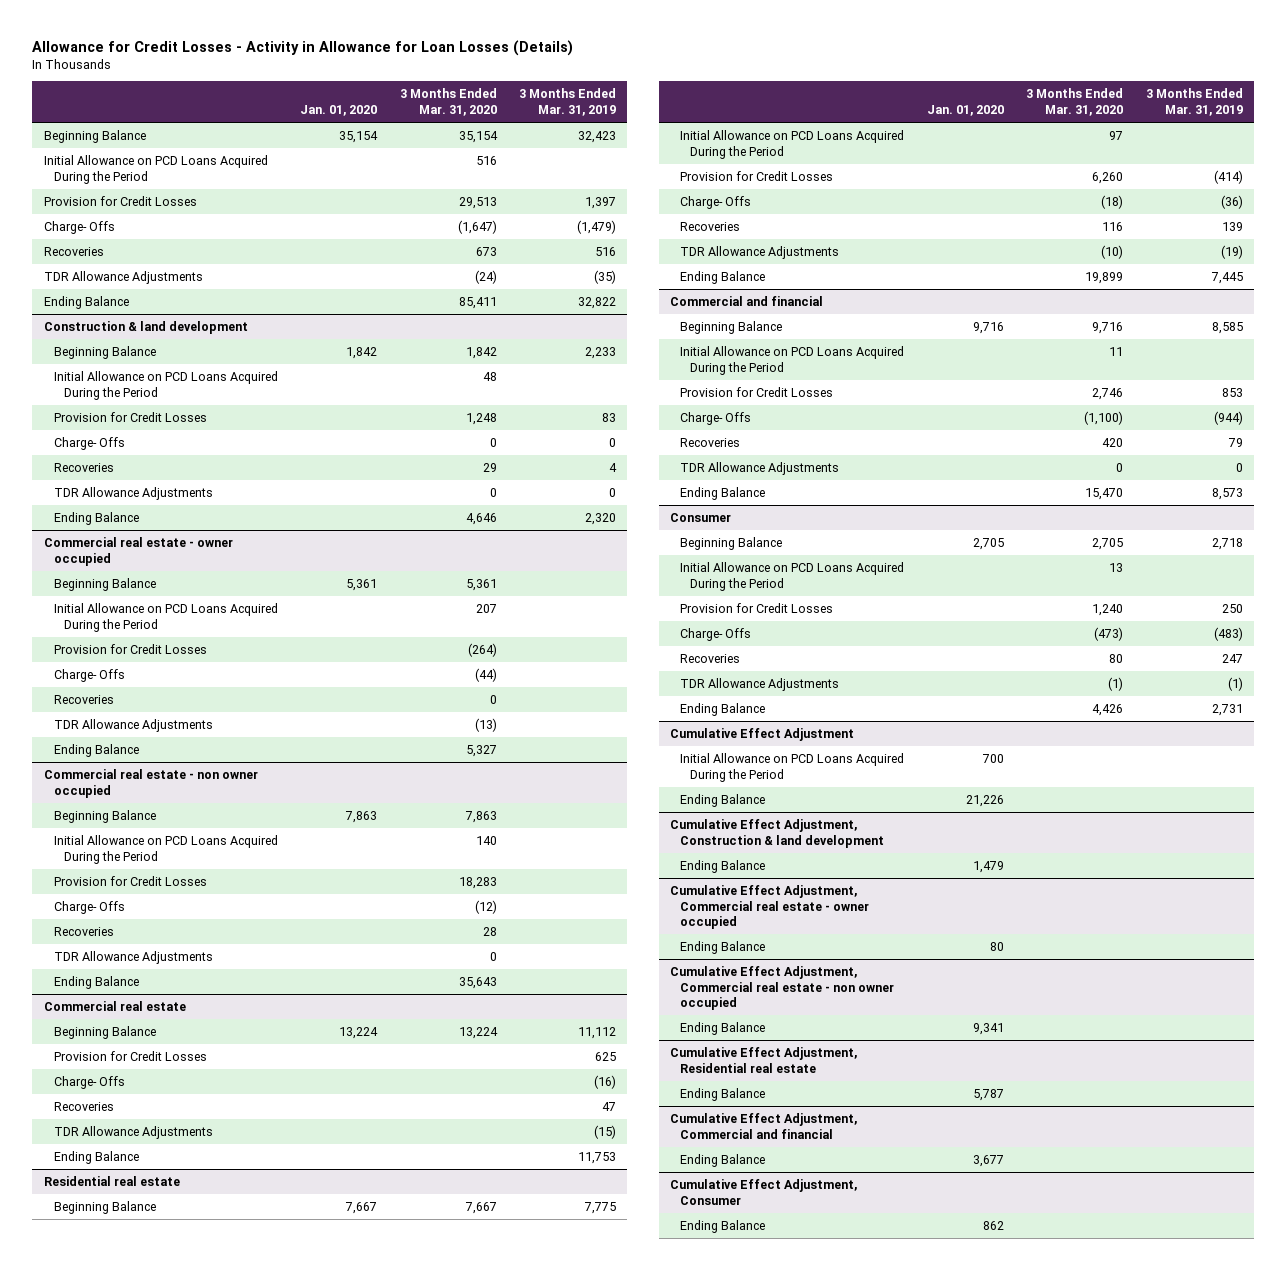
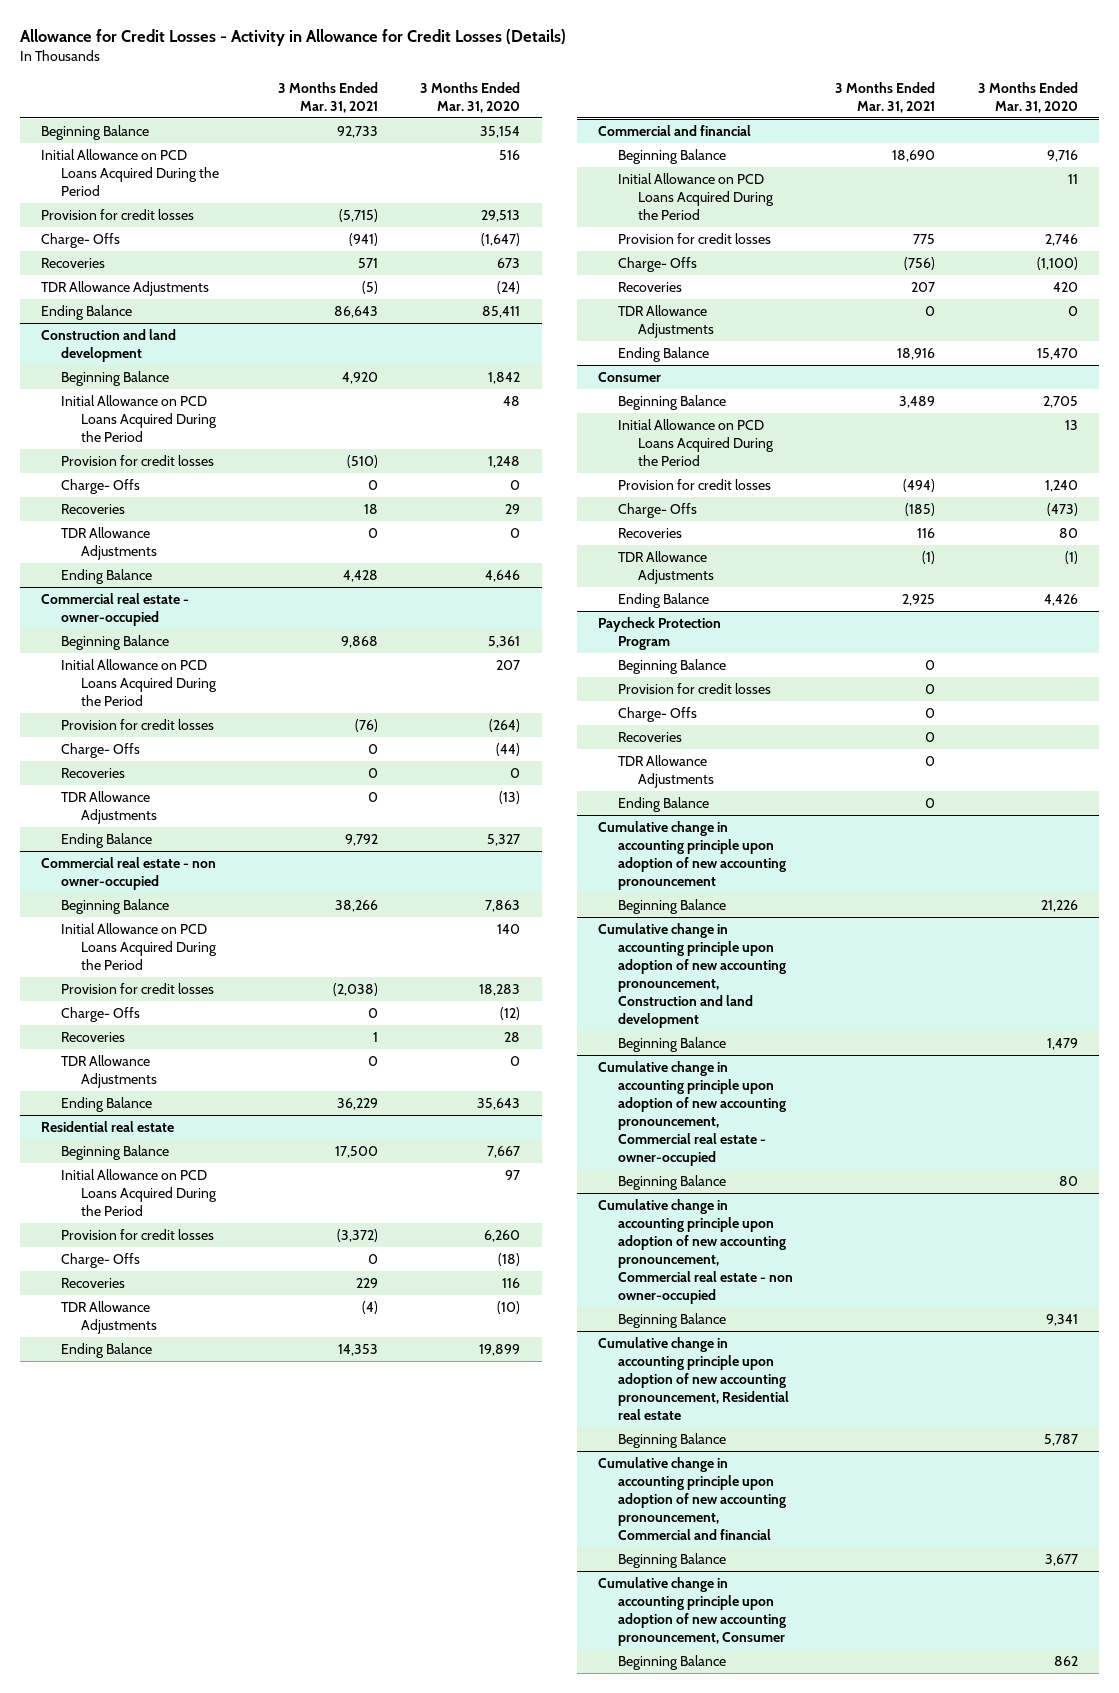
- Allowance for Credit Losses - Activity in Allowance for Loan Losses (Details)
+ Allowance for Credit Losses - Activity in Allowance for Credit Losses (Details)
- | Jan. 01, 2020 | 3 Months Ended Mar. 31, 2020 | 3 Months Ended Mar. 31, 2019
+ | 3 Months Ended Mar. 31, 2021 | 3 Months Ended Mar. 31, 2020
- Provision for Credit Losses | | 29,513 | 1,397
+ Provision for credit losses | (5,715) | 29,513
- Construction & land development
+ Construction and land development
- Provision for Credit Losses | | 1,248 | 83
+ Provision for credit losses | (510) | 1,248
- Commercial real estate - owner occupied
+ Commercial real estate - owner-occupied
- Provision for Credit Losses | | (264) |
+ Provision for credit losses | (76) | (264)
- Commercial real estate - non owner occupied
+ Commercial real estate - non owner-occupied
- Provision for Credit Losses | | 18,283 |
+ Provision for credit losses | (2,038) | 18,283
- Commercial real estate
- Beginning Balance | 13,224 | 13,224 | 11,112
- Provision for Credit Losses | | | 625
- Charge- Offs | | | (16)
- Recoveries | | | 47
- TDR Allowance Adjustments | | | (15)
- Ending Balance | | | 11,753
@ Residential real estate
- Provision for Credit Losses | | 6,260 | (414)
+ Provision for credit losses | (3,372) | 6,260
@ Commercial and financial
- Provision for Credit Losses | | 2,746 | 853
+ Provision for credit losses | 775 | 2,746
@ Consumer
- Provision for Credit Losses | | 1,240 | 250
+ Provision for credit losses | (494) | 1,240
- Cumulative Effect Adjustment
- Initial Allowance on PCD Loans Acquired During the Period | 700 | |
- Ending Balance | 21,226 | |
- Cumulative Effect Adjustment, Construction & land development
- Ending Balance | 1,479 | |
- Cumulative Effect Adjustment, Commercial real estate - owner occupied
- Ending Balance | 80 | |
- Cumulative Effect Adjustment, Commercial real estate - non owner occupied
- Ending Balance | 9,341 | |
- Cumulative Effect Adjustment, Residential real estate
- Ending Balance | 5,787 | |
- Cumulative Effect Adjustment, Commercial and financial
- Ending Balance | 3,677 | |
- Cumulative Effect Adjustment, Consumer
+ Paycheck Protection Program
+ Beginning Balance | 0 |
+ Provision for credit losses | 0 |
+ Charge- Offs | 0 |
+ Recoveries | 0 |
+ TDR Allowance Adjustments | 0 |
+ Cumulative change in accounting principle upon adoption of new accounting pronouncement
+ Beginning Balance | | 21,226
+ Cumulative change in accounting principle upon adoption of new accounting pronouncement, Construction and land development
+ Beginning Balance | | 1,479
+ Cumulative change in accounting principle upon adoption of new accounting pronouncement, Commercial real estate - owner-occupied
+ Beginning Balance | | 80
+ Cumulative change in accounting principle upon adoption of new accounting pronouncement, Commercial real estate - non owner-occupied
+ Beginning Balance | | 9,341
+ Cumulative change in accounting principle upon adoption of new accounting pronouncement, Residential real estate
+ Beginning Balance | | 5,787
+ Cumulative change in accounting principle upon adoption of new accounting pronouncement, Commercial and financial
+ Beginning Balance | | 3,677
+ Cumulative change in accounting principle upon adoption of new accounting pronouncement, Consumer
+ Beginning Balance | | 862

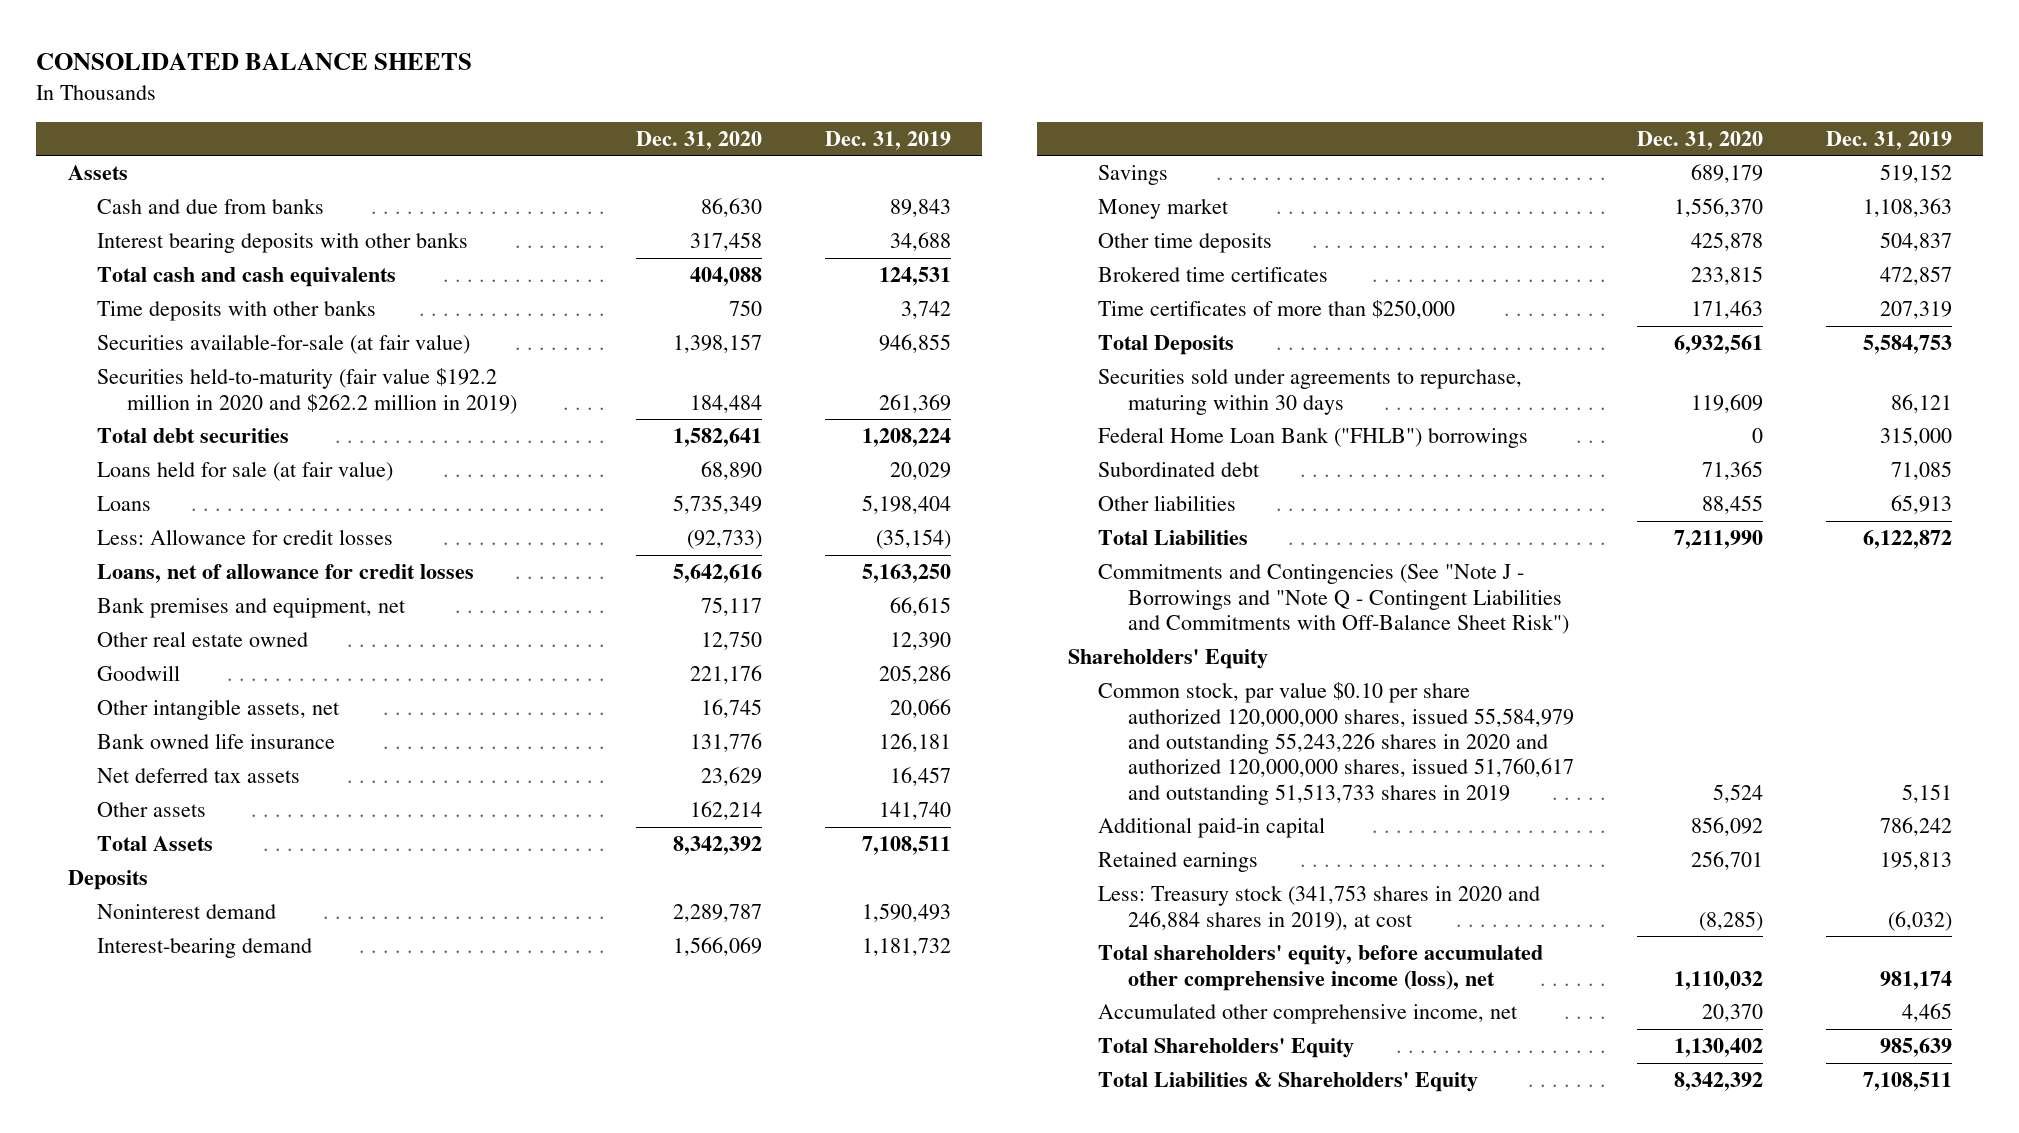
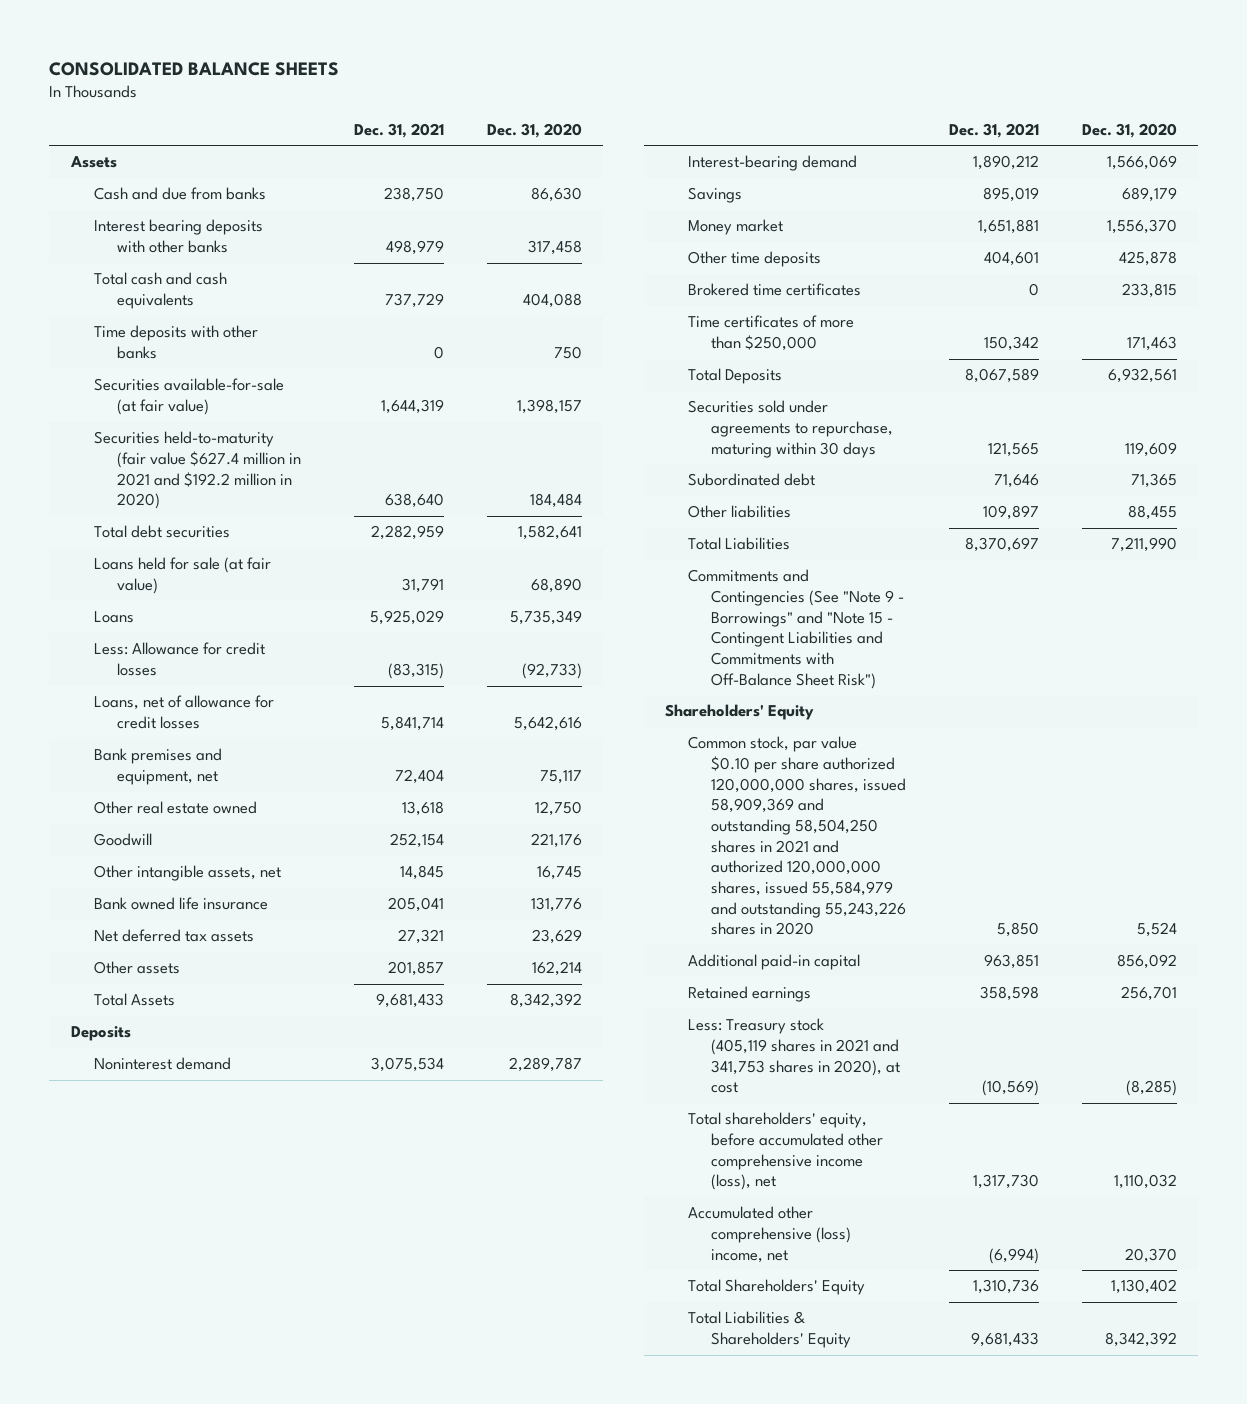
- | Dec. 31, 2020 | Dec. 31, 2019
+ | Dec. 31, 2021 | Dec. 31, 2020
- Securities held-to-maturity (fair value $192.2 million in 2020 and $262.2 million in 2019) | 184,484 | 261,369
+ Securities held-to-maturity (fair value $627.4 million in 2021 and $192.2 million in 2020) | 638,640 | 184,484
- Federal Home Loan Bank ("FHLB") borrowings | 0 | 315,000
- Commitments and Contingencies (See "Note J - Borrowings and "Note Q - Contingent Liabilities and Commitments with Off-Balance Sheet Risk")
+ Commitments and Contingencies (See "Note 9 - Borrowings" and "Note 15 - Contingent Liabilities and Commitments with Off-Balance Sheet Risk")
- Common stock, par value $0.10 per share authorized 120,000,000 shares, issued 55,584,979 and outstanding 55,243,226 shares in 2020 and authorized 120,000,000 shares, issued 51,760,617 and outstanding 51,513,733 shares in 2019 | 5,524 | 5,151
+ Common stock, par value $0.10 per share authorized 120,000,000 shares, issued 58,909,369 and outstanding 58,504,250 shares in 2021 and authorized 120,000,000 shares, issued 55,584,979 and outstanding 55,243,226 shares in 2020 | 5,850 | 5,524
- Less: Treasury stock (341,753 shares in 2020 and 246,884 shares in 2019), at cost | (8,285) | (6,032)
+ Less: Treasury stock (405,119 shares in 2021 and 341,753 shares in 2020), at cost | (10,569) | (8,285)
- Accumulated other comprehensive income, net | 20,370 | 4,465
+ Accumulated other comprehensive (loss) income, net | (6,994) | 20,370

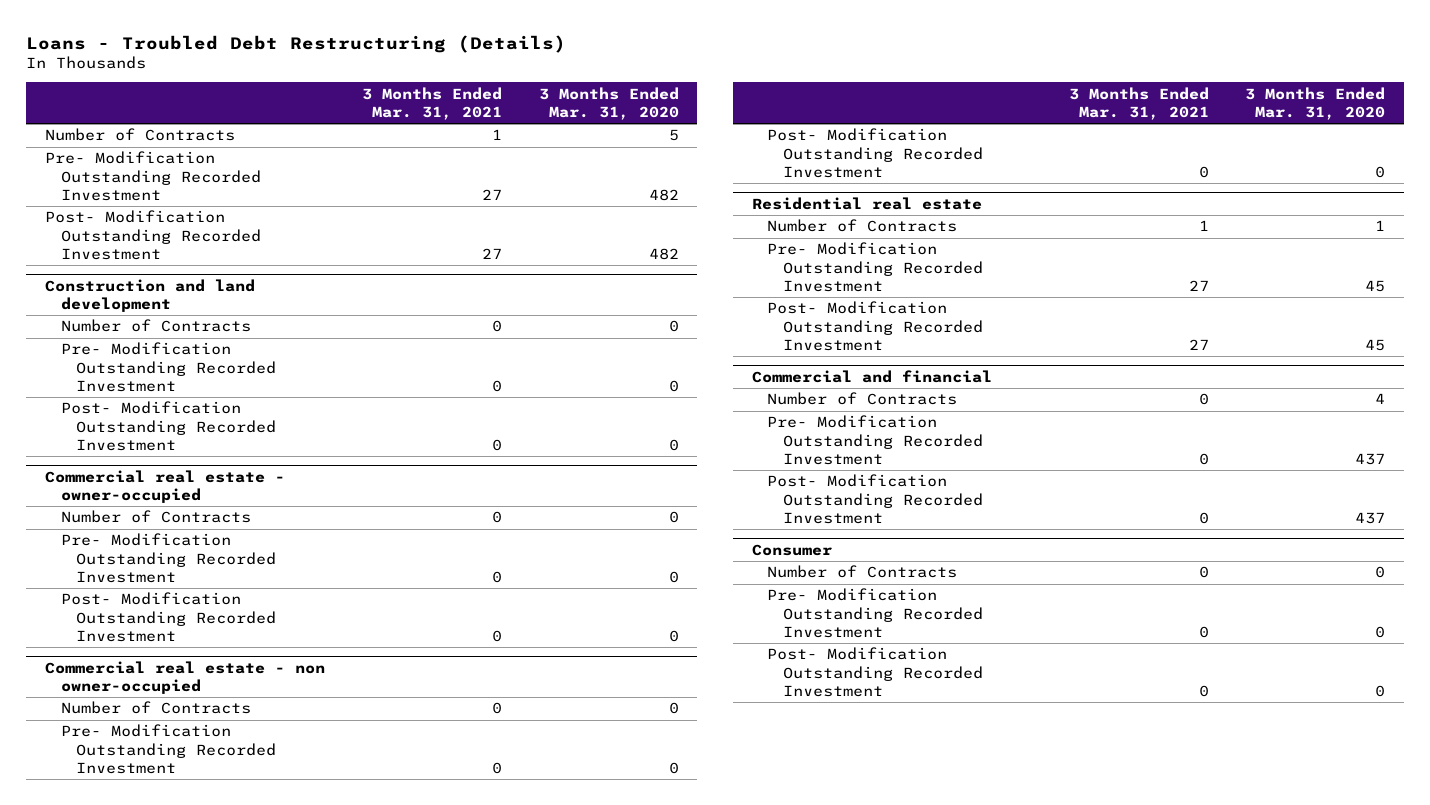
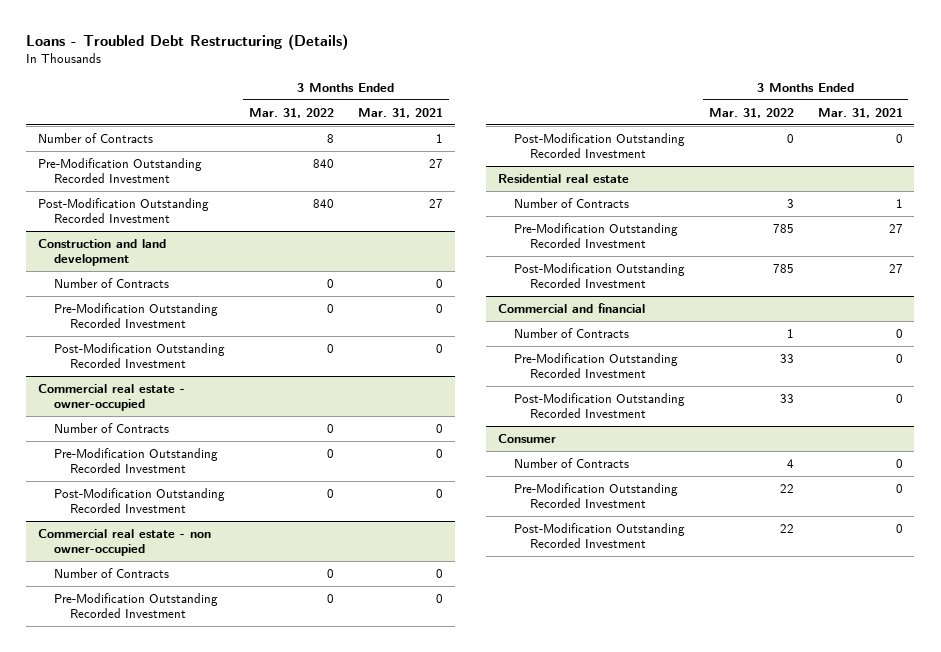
- | 3 Months Ended Mar. 31, 2021 | 3 Months Ended Mar. 31, 2020
+ | 3 Months Ended Mar. 31, 2022 | 3 Months Ended Mar. 31, 2021
- Pre- Modification Outstanding Recorded Investment | 27 | 482
- Post- Modification Outstanding Recorded Investment | 27 | 482
+ Pre-Modification Outstanding Recorded Investment | 840 | 27
+ Post-Modification Outstanding Recorded Investment | 840 | 27
@ Construction and land development
- Pre- Modification Outstanding Recorded Investment | 0 | 0
- Post- Modification Outstanding Recorded Investment | 0 | 0
+ Pre-Modification Outstanding Recorded Investment | 0 | 0
+ Post-Modification Outstanding Recorded Investment | 0 | 0
@ Commercial real estate - owner-occupied
- Pre- Modification Outstanding Recorded Investment | 0 | 0
- Post- Modification Outstanding Recorded Investment | 0 | 0
+ Pre-Modification Outstanding Recorded Investment | 0 | 0
+ Post-Modification Outstanding Recorded Investment | 0 | 0
@ Commercial real estate - non owner-occupied
- Pre- Modification Outstanding Recorded Investment | 0 | 0
- Post- Modification Outstanding Recorded Investment | 0 | 0
+ Pre-Modification Outstanding Recorded Investment | 0 | 0
+ Post-Modification Outstanding Recorded Investment | 0 | 0
@ Residential real estate
- Pre- Modification Outstanding Recorded Investment | 27 | 45
- Post- Modification Outstanding Recorded Investment | 27 | 45
+ Pre-Modification Outstanding Recorded Investment | 785 | 27
+ Post-Modification Outstanding Recorded Investment | 785 | 27
@ Commercial and financial
- Pre- Modification Outstanding Recorded Investment | 0 | 437
- Post- Modification Outstanding Recorded Investment | 0 | 437
+ Pre-Modification Outstanding Recorded Investment | 33 | 0
+ Post-Modification Outstanding Recorded Investment | 33 | 0
@ Consumer
- Pre- Modification Outstanding Recorded Investment | 0 | 0
- Post- Modification Outstanding Recorded Investment | 0 | 0
+ Pre-Modification Outstanding Recorded Investment | 22 | 0
+ Post-Modification Outstanding Recorded Investment | 22 | 0

